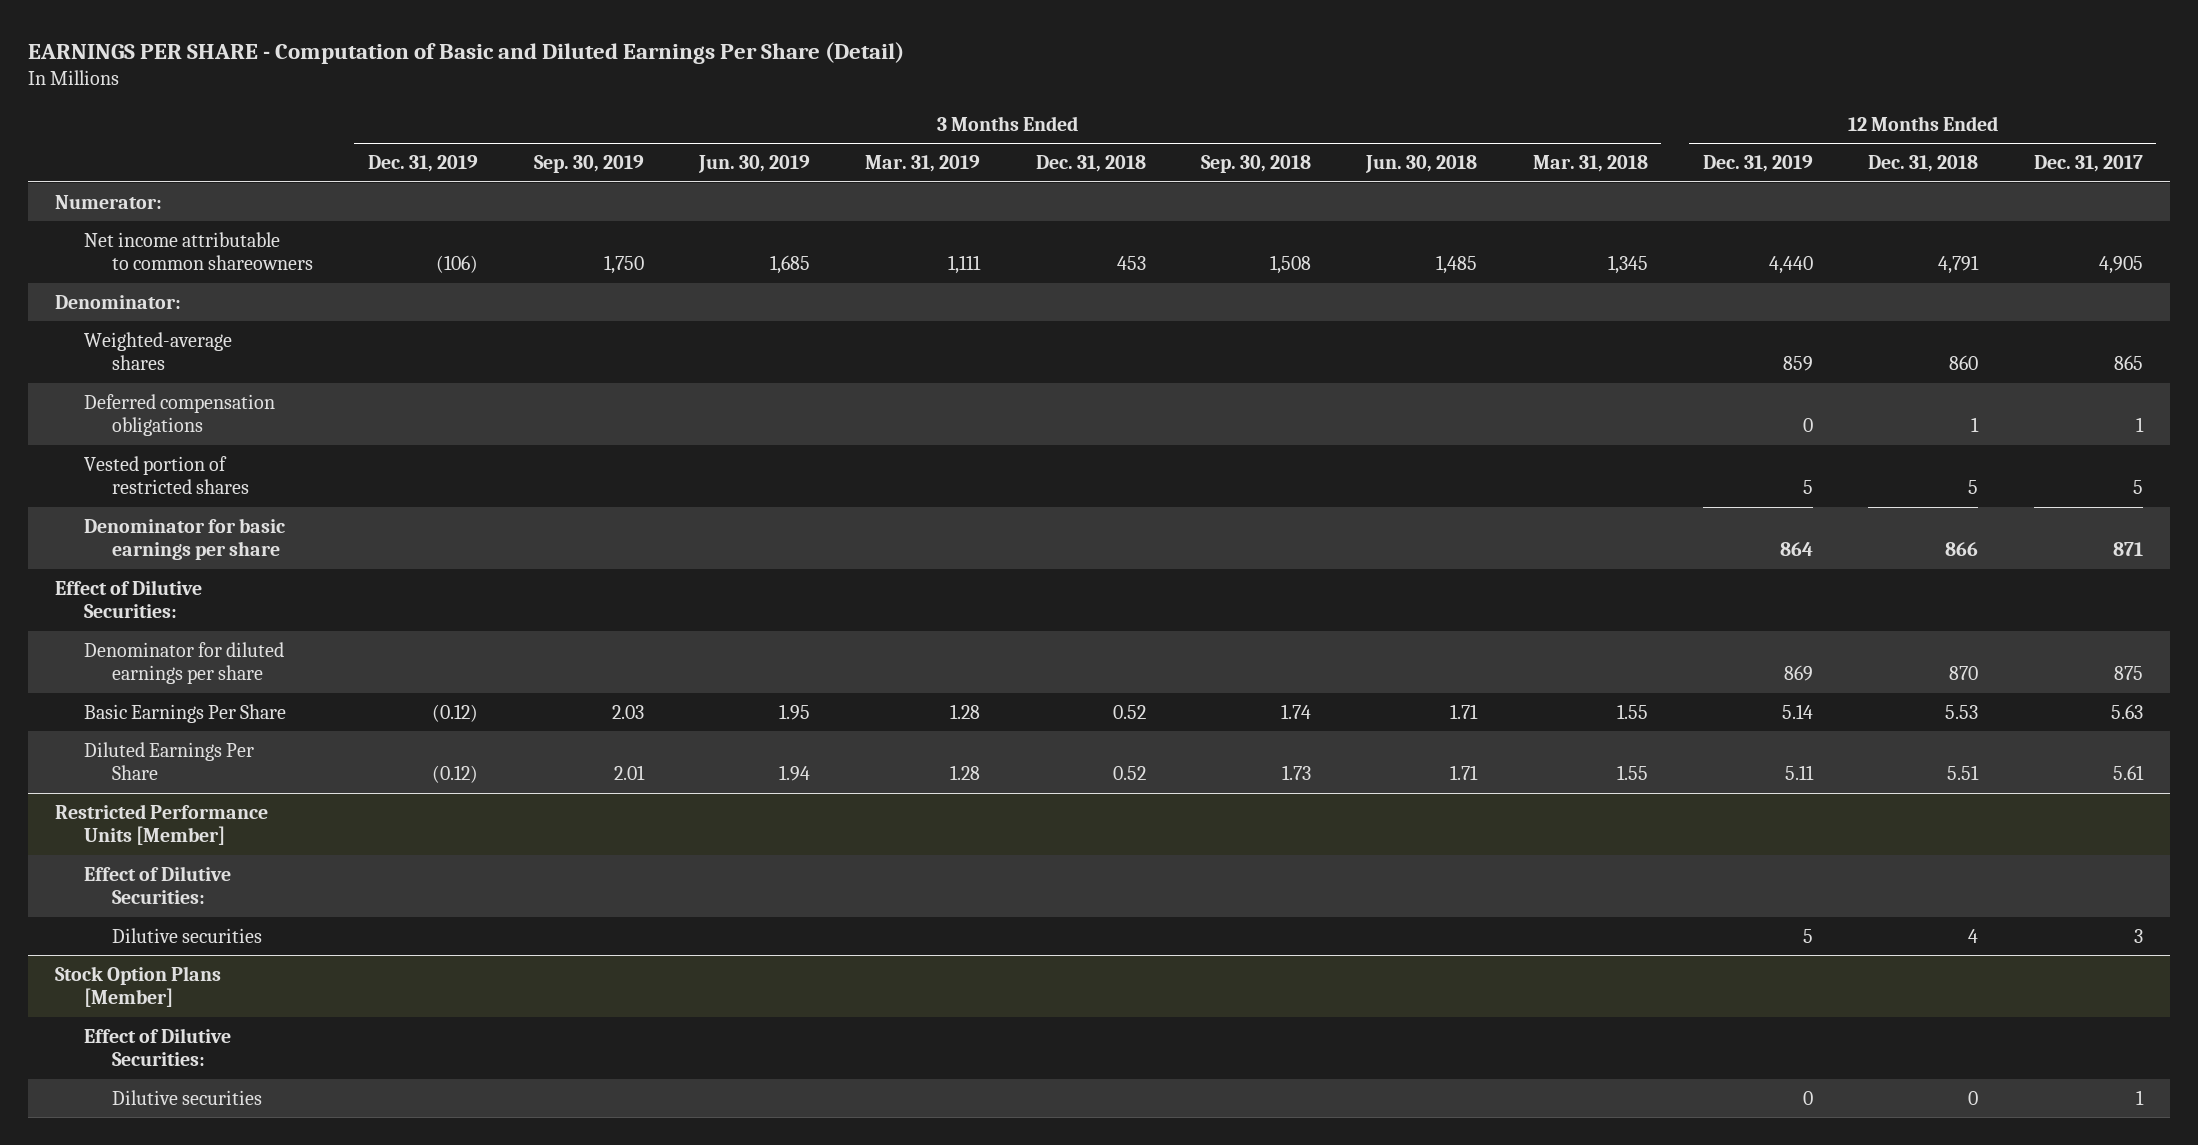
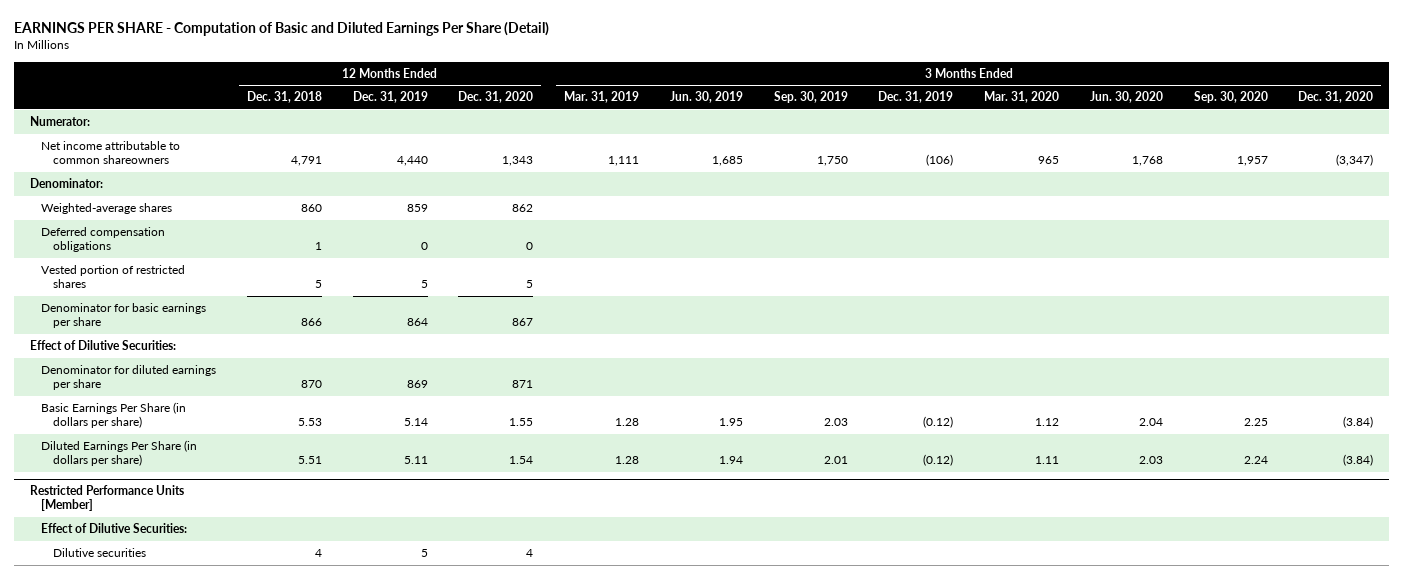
- | 3 Months Ended Dec. 31, 2019 | 3 Months Ended Sep. 30, 2019 | 3 Months Ended Jun. 30, 2019 | 3 Months Ended Mar. 31, 2019 | 3 Months Ended Dec. 31, 2018 | 3 Months Ended Sep. 30, 2018 | 3 Months Ended Jun. 30, 2018 | 3 Months Ended Mar. 31, 2018 | 12 Months Ended Dec. 31, 2019 | 12 Months Ended Dec. 31, 2018 | 12 Months Ended Dec. 31, 2017
+ | 12 Months Ended Dec. 31, 2018 | 12 Months Ended Dec. 31, 2019 | 12 Months Ended Dec. 31, 2020 | 3 Months Ended Mar. 31, 2019 | 3 Months Ended Jun. 30, 2019 | 3 Months Ended Sep. 30, 2019 | 3 Months Ended Dec. 31, 2019 | 3 Months Ended Mar. 31, 2020 | 3 Months Ended Jun. 30, 2020 | 3 Months Ended Sep. 30, 2020 | 3 Months Ended Dec. 31, 2020
- Basic Earnings Per Share | (0.12) | 2.03 | 1.95 | 1.28 | 0.52 | 1.74 | 1.71 | 1.55 | 5.14 | 5.53 | 5.63
- Diluted Earnings Per Share | (0.12) | 2.01 | 1.94 | 1.28 | 0.52 | 1.73 | 1.71 | 1.55 | 5.11 | 5.51 | 5.61
+ Basic Earnings Per Share (in dollars per share) | 5.53 | 5.14 | 1.55 | 1.28 | 1.95 | 2.03 | (0.12) | 1.12 | 2.04 | 2.25 | (3.84)
+ Diluted Earnings Per Share (in dollars per share) | 5.51 | 5.11 | 1.54 | 1.28 | 1.94 | 2.01 | (0.12) | 1.11 | 2.03 | 2.24 | (3.84)
- Stock Option Plans [Member]
- Effect of Dilutive Securities:
- Dilutive securities | | | | | | | | | 0 | 0 | 1

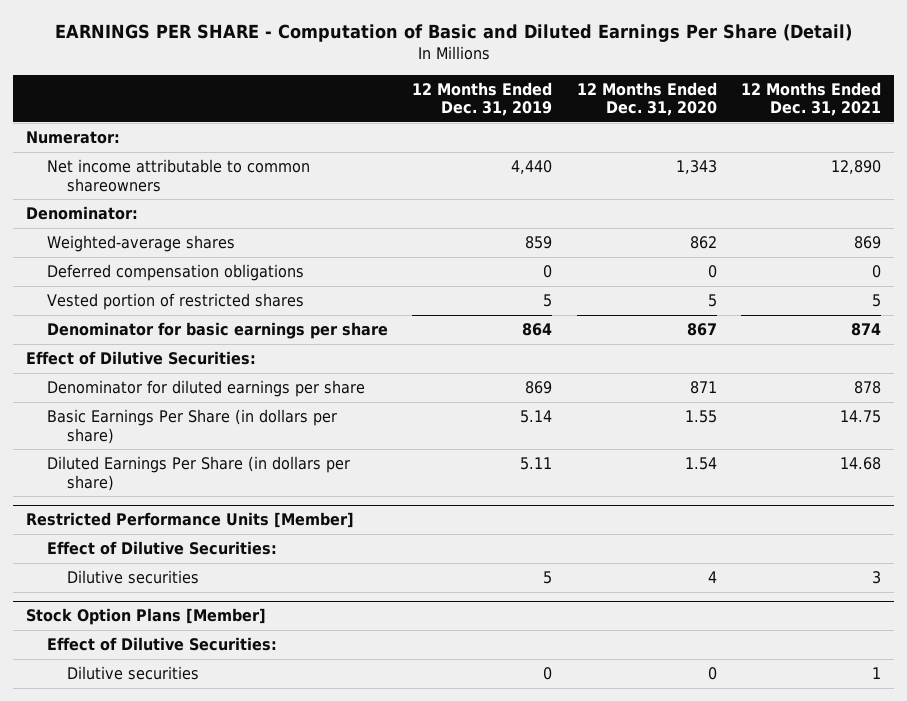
- | 12 Months Ended Dec. 31, 2018 | 12 Months Ended Dec. 31, 2019 | 12 Months Ended Dec. 31, 2020 | 3 Months Ended Mar. 31, 2019 | 3 Months Ended Jun. 30, 2019 | 3 Months Ended Sep. 30, 2019 | 3 Months Ended Dec. 31, 2019 | 3 Months Ended Mar. 31, 2020 | 3 Months Ended Jun. 30, 2020 | 3 Months Ended Sep. 30, 2020 | 3 Months Ended Dec. 31, 2020
+ | 12 Months Ended Dec. 31, 2019 | 12 Months Ended Dec. 31, 2020 | 12 Months Ended Dec. 31, 2021
+ Stock Option Plans [Member]
+ Effect of Dilutive Securities:
+ Dilutive securities | 0 | 0 | 1

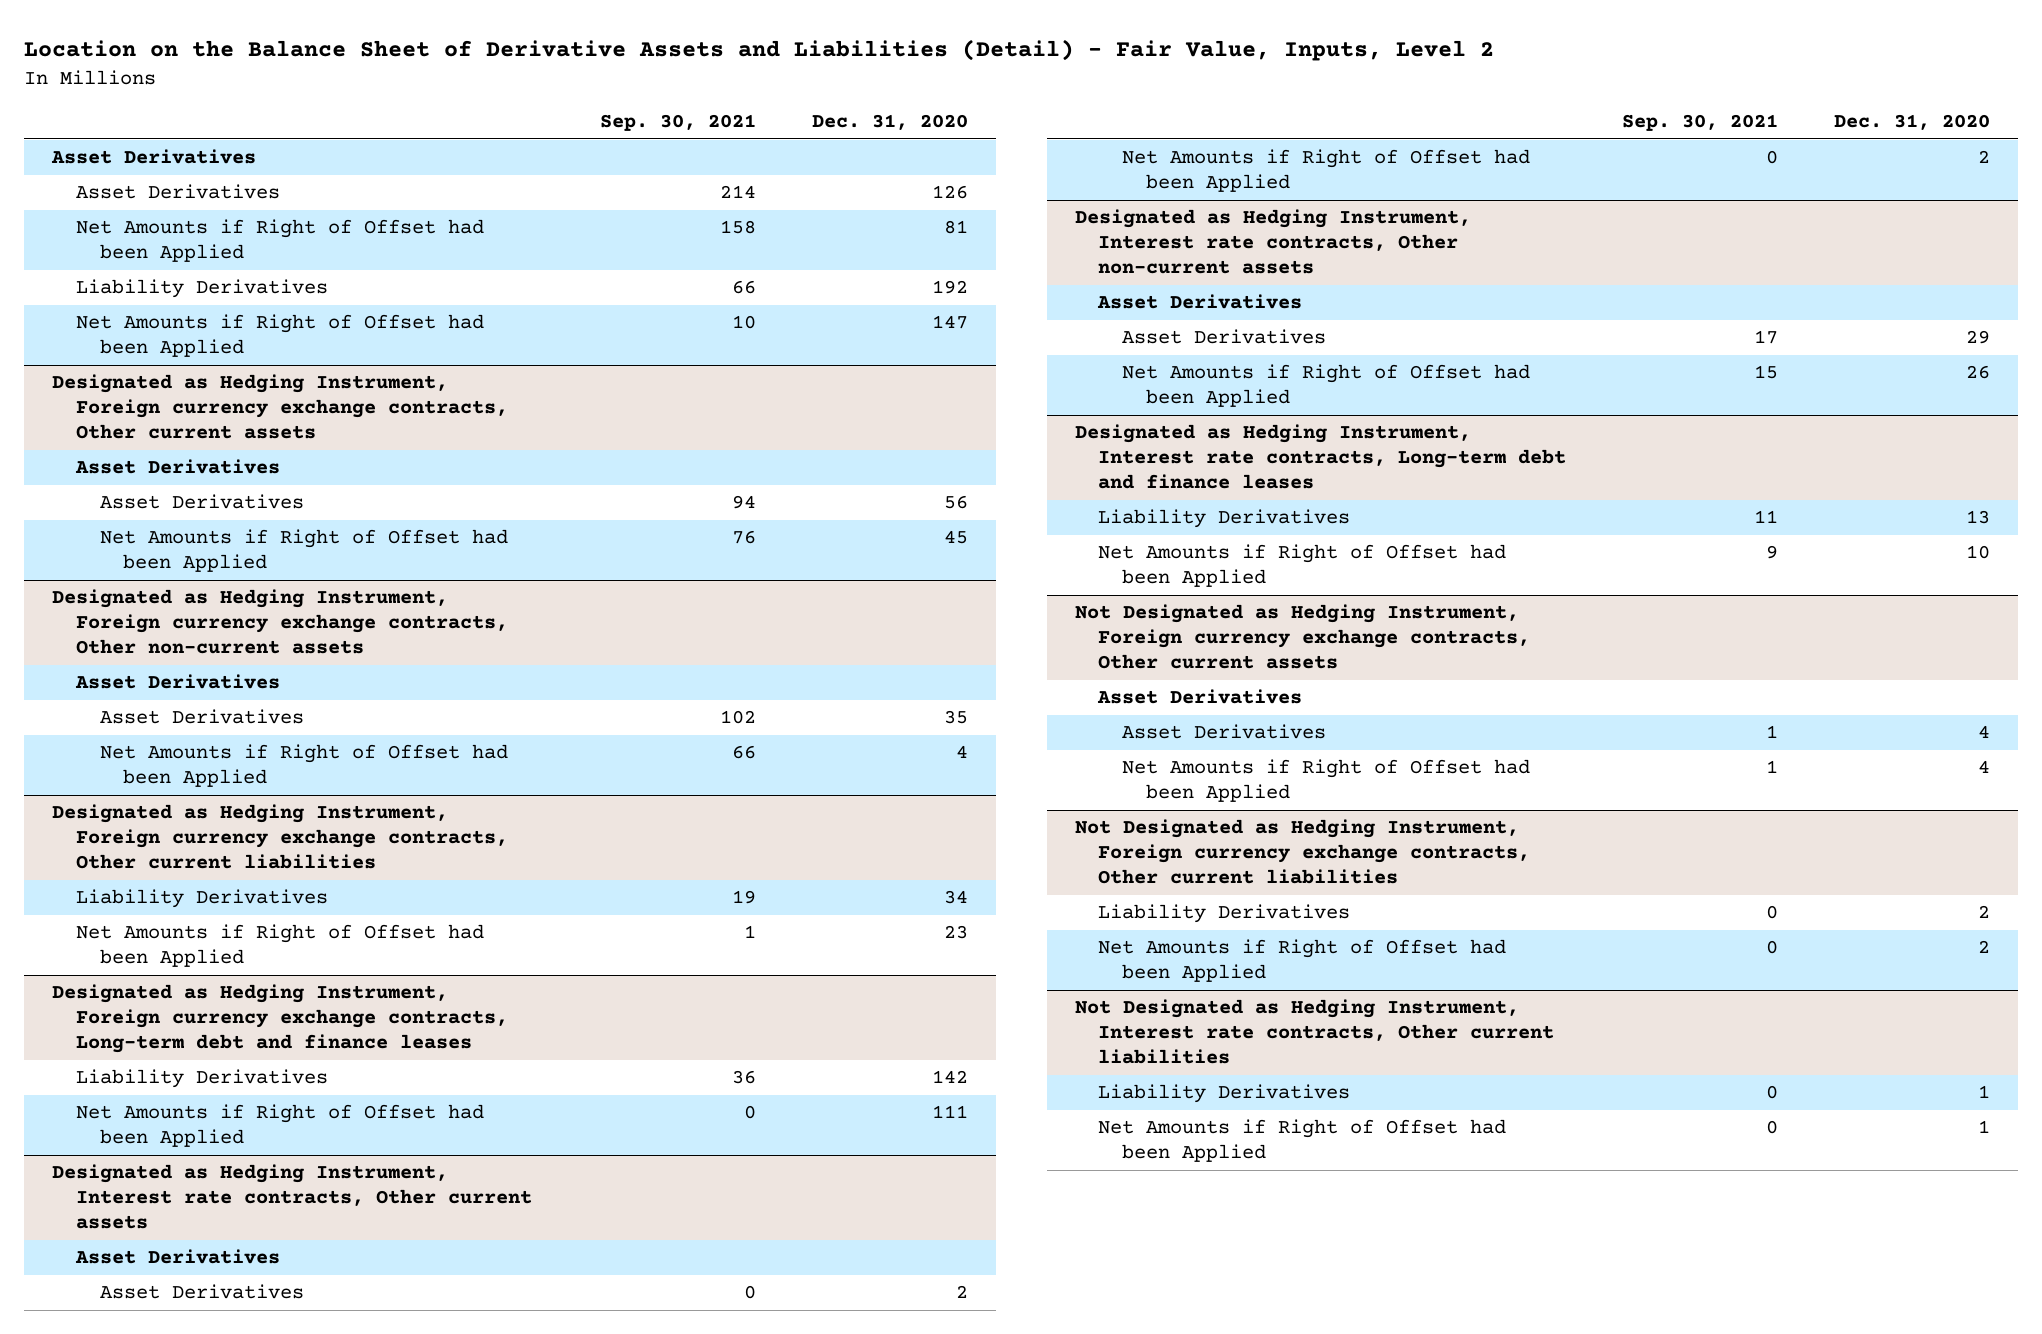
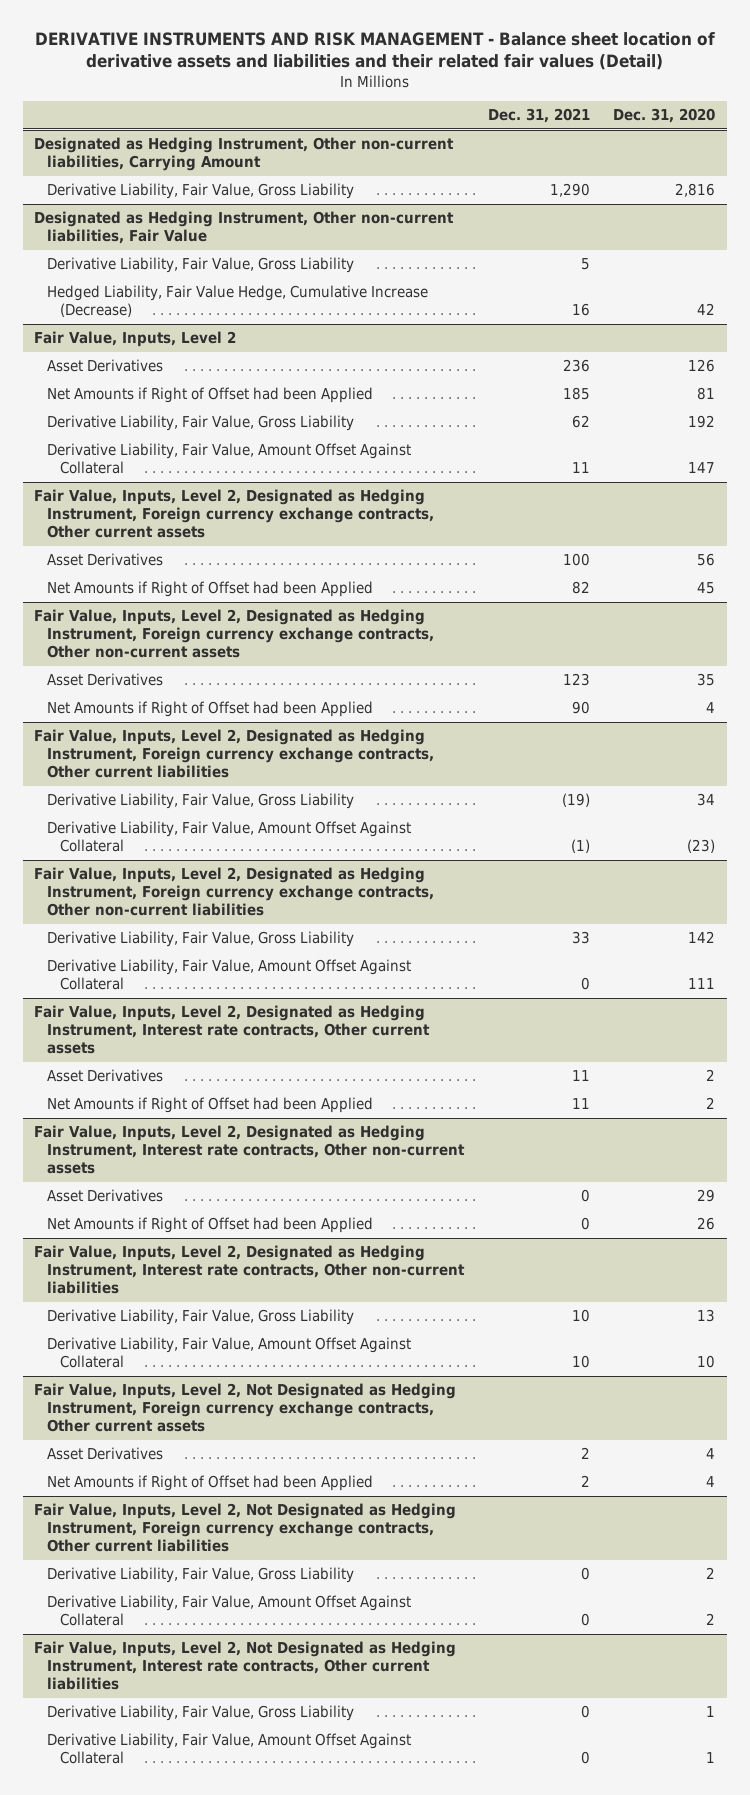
- Location on the Balance Sheet of Derivative Assets and Liabilities (Detail) - Fair Value, Inputs, Level 2
+ DERIVATIVE INSTRUMENTS AND RISK MANAGEMENT - Balance sheet location of derivative assets and liabilities and their related fair values (Detail)
- | Sep. 30, 2021 | Dec. 31, 2020
+ | Dec. 31, 2021 | Dec. 31, 2020
- Asset Derivatives
+ Designated as Hedging Instrument, Other non-current liabilities, Carrying Amount
+ Derivative Liability, Fair Value, Gross Liability | 1,290 | 2,816
+ Designated as Hedging Instrument, Other non-current liabilities, Fair Value
+ Derivative Liability, Fair Value, Gross Liability | 5 |
+ Hedged Liability, Fair Value Hedge, Cumulative Increase (Decrease) | 16 | 42
+ Fair Value, Inputs, Level 2
- Liability Derivatives | 66 | 192
- Net Amounts if Right of Offset had been Applied | 10 | 147
- Designated as Hedging Instrument, Foreign currency exchange contracts, Other current assets
- Asset Derivatives
+ Derivative Liability, Fair Value, Gross Liability | 62 | 192
+ Derivative Liability, Fair Value, Amount Offset Against Collateral | 11 | 147
+ Fair Value, Inputs, Level 2, Designated as Hedging Instrument, Foreign currency exchange contracts, Other current assets
- Designated as Hedging Instrument, Foreign currency exchange contracts, Other non-current assets
- Asset Derivatives
+ Fair Value, Inputs, Level 2, Designated as Hedging Instrument, Foreign currency exchange contracts, Other non-current assets
- Designated as Hedging Instrument, Foreign currency exchange contracts, Other current liabilities
- Liability Derivatives | 19 | 34
- Net Amounts if Right of Offset had been Applied | 1 | 23
- Designated as Hedging Instrument, Foreign currency exchange contracts, Long-term debt and finance leases
- Liability Derivatives | 36 | 142
- Net Amounts if Right of Offset had been Applied | 0 | 111
- Designated as Hedging Instrument, Interest rate contracts, Other current assets
- Asset Derivatives
+ Fair Value, Inputs, Level 2, Designated as Hedging Instrument, Foreign currency exchange contracts, Other current liabilities
+ Derivative Liability, Fair Value, Gross Liability | (19) | 34
+ Derivative Liability, Fair Value, Amount Offset Against Collateral | (1) | (23)
+ Fair Value, Inputs, Level 2, Designated as Hedging Instrument, Foreign currency exchange contracts, Other non-current liabilities
+ Derivative Liability, Fair Value, Gross Liability | 33 | 142
+ Derivative Liability, Fair Value, Amount Offset Against Collateral | 0 | 111
+ Fair Value, Inputs, Level 2, Designated as Hedging Instrument, Interest rate contracts, Other current assets
- Designated as Hedging Instrument, Interest rate contracts, Other non-current assets
- Asset Derivatives
+ Fair Value, Inputs, Level 2, Designated as Hedging Instrument, Interest rate contracts, Other non-current assets
- Designated as Hedging Instrument, Interest rate contracts, Long-term debt and finance leases
- Liability Derivatives | 11 | 13
- Net Amounts if Right of Offset had been Applied | 9 | 10
- Not Designated as Hedging Instrument, Foreign currency exchange contracts, Other current assets
- Asset Derivatives
+ Fair Value, Inputs, Level 2, Designated as Hedging Instrument, Interest rate contracts, Other non-current liabilities
+ Derivative Liability, Fair Value, Gross Liability | 10 | 13
+ Derivative Liability, Fair Value, Amount Offset Against Collateral | 10 | 10
+ Fair Value, Inputs, Level 2, Not Designated as Hedging Instrument, Foreign currency exchange contracts, Other current assets
- Not Designated as Hedging Instrument, Foreign currency exchange contracts, Other current liabilities
- Liability Derivatives | 0 | 2
- Net Amounts if Right of Offset had been Applied | 0 | 2
- Not Designated as Hedging Instrument, Interest rate contracts, Other current liabilities
- Liability Derivatives | 0 | 1
- Net Amounts if Right of Offset had been Applied | 0 | 1
+ Fair Value, Inputs, Level 2, Not Designated as Hedging Instrument, Foreign currency exchange contracts, Other current liabilities
+ Derivative Liability, Fair Value, Gross Liability | 0 | 2
+ Derivative Liability, Fair Value, Amount Offset Against Collateral | 0 | 2
+ Fair Value, Inputs, Level 2, Not Designated as Hedging Instrument, Interest rate contracts, Other current liabilities
+ Derivative Liability, Fair Value, Gross Liability | 0 | 1
+ Derivative Liability, Fair Value, Amount Offset Against Collateral | 0 | 1

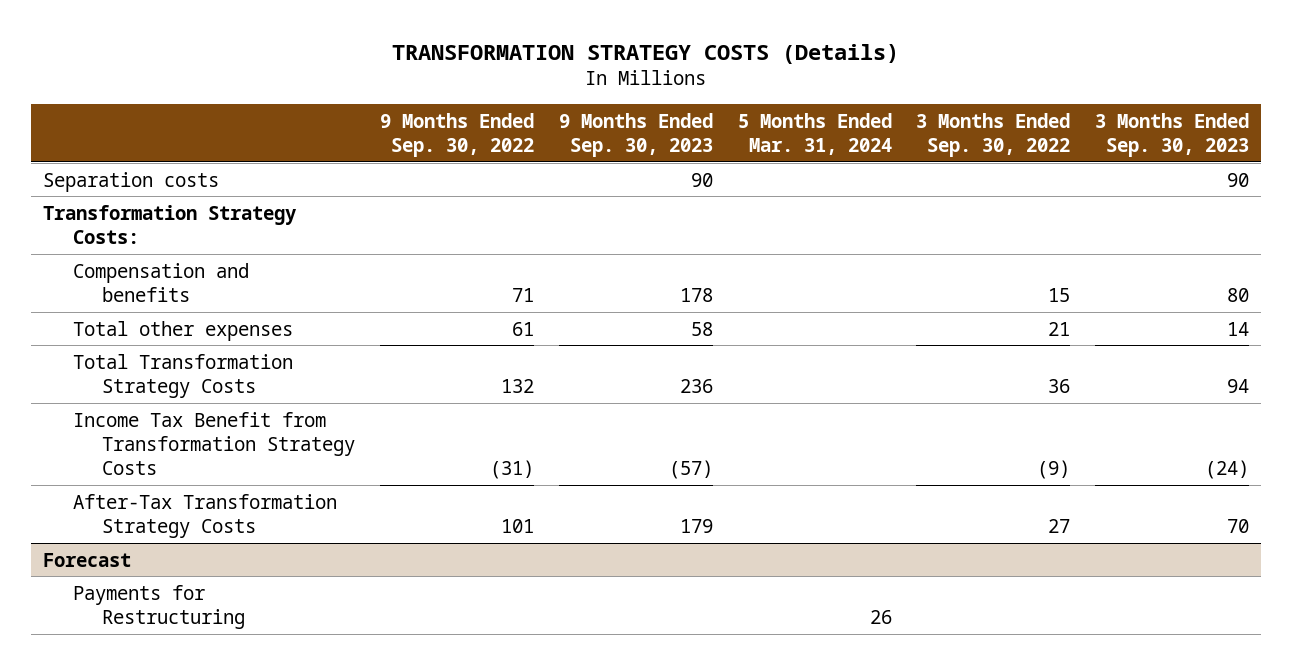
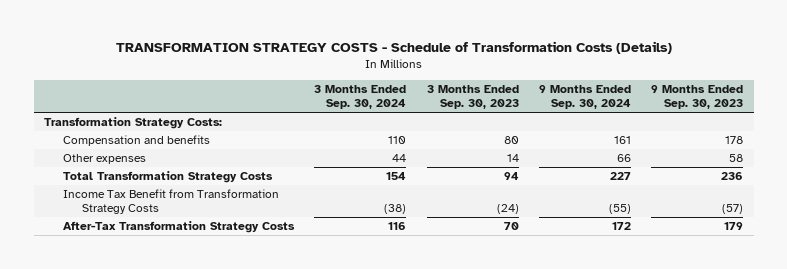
- TRANSFORMATION STRATEGY COSTS (Details)
+ TRANSFORMATION STRATEGY COSTS - Schedule of Transformation Costs (Details)
- | 9 Months Ended Sep. 30, 2022 | 9 Months Ended Sep. 30, 2023 | 5 Months Ended Mar. 31, 2024 | 3 Months Ended Sep. 30, 2022 | 3 Months Ended Sep. 30, 2023
+ | 3 Months Ended Sep. 30, 2024 | 3 Months Ended Sep. 30, 2023 | 9 Months Ended Sep. 30, 2024 | 9 Months Ended Sep. 30, 2023
- Separation costs | | 90 | | | 90
- Total other expenses | 61 | 58 | | 21 | 14
+ Other expenses | 44 | 14 | 66 | 58
- Forecast
- Payments for Restructuring | | | 26 | |

